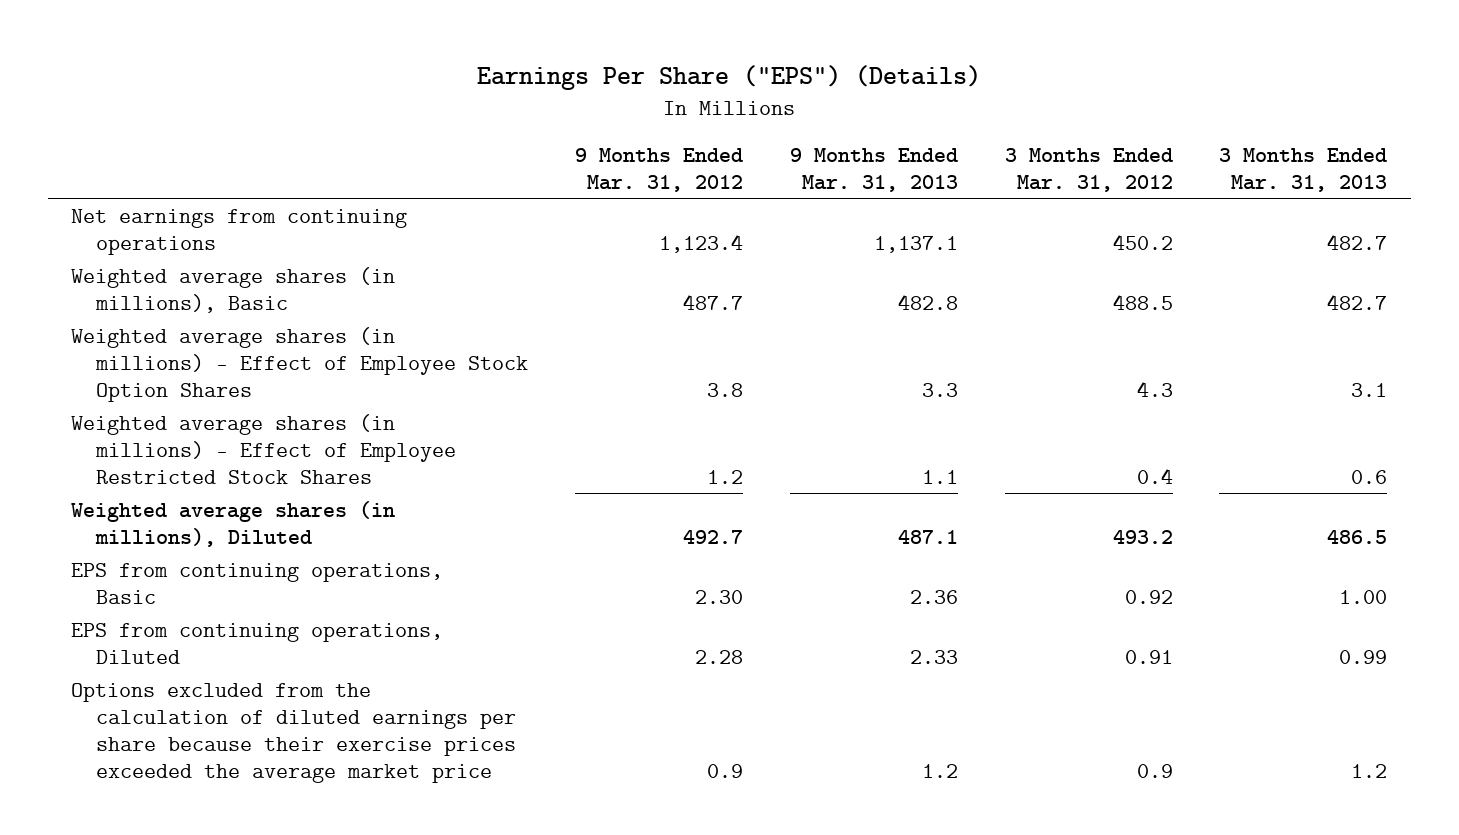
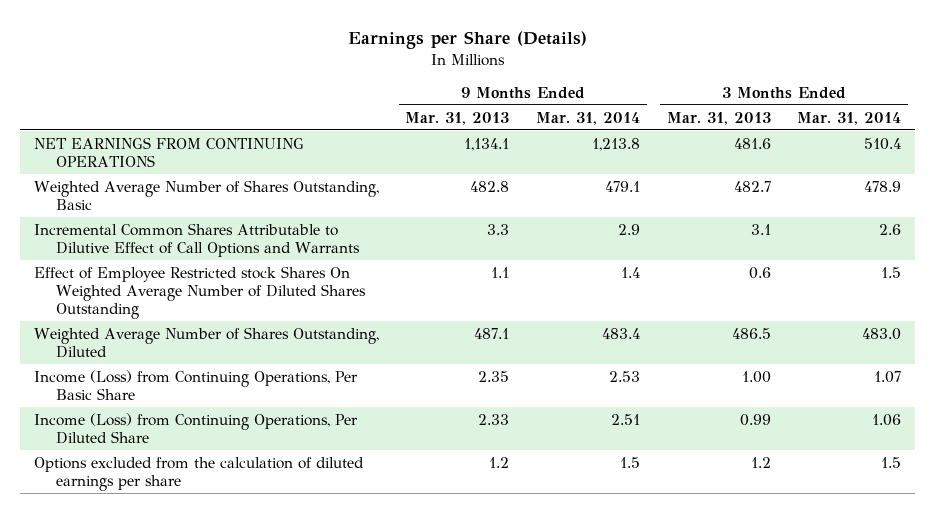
- Earnings Per Share ("EPS") (Details)
+ Earnings per Share (Details)
- | 9 Months Ended Mar. 31, 2012 | 9 Months Ended Mar. 31, 2013 | 3 Months Ended Mar. 31, 2012 | 3 Months Ended Mar. 31, 2013
+ | 9 Months Ended Mar. 31, 2013 | 9 Months Ended Mar. 31, 2014 | 3 Months Ended Mar. 31, 2013 | 3 Months Ended Mar. 31, 2014
- Net earnings from continuing operations | 1,123.4 | 1,137.1 | 450.2 | 482.7
- Weighted average shares (in millions), Basic | 487.7 | 482.8 | 488.5 | 482.7
- Weighted average shares (in millions) - Effect of Employee Stock Option Shares | 3.8 | 3.3 | 4.3 | 3.1
- Weighted average shares (in millions) - Effect of Employee Restricted Stock Shares | 1.2 | 1.1 | 0.4 | 0.6
- Weighted average shares (in millions), Diluted | 492.7 | 487.1 | 493.2 | 486.5
- EPS from continuing operations, Basic | 2.30 | 2.36 | 0.92 | 1.00
- EPS from continuing operations, Diluted | 2.28 | 2.33 | 0.91 | 0.99
- Options excluded from the calculation of diluted earnings per share because their exercise prices exceeded the average market price | 0.9 | 1.2 | 0.9 | 1.2
+ NET EARNINGS FROM CONTINUING OPERATIONS | 1,134.1 | 1,213.8 | 481.6 | 510.4
+ Weighted Average Number of Shares Outstanding, Basic | 482.8 | 479.1 | 482.7 | 478.9
+ Incremental Common Shares Attributable to Dilutive Effect of Call Options and Warrants | 3.3 | 2.9 | 3.1 | 2.6
+ Effect of Employee Restricted stock Shares On Weighted Average Number of Diluted Shares Outstanding | 1.1 | 1.4 | 0.6 | 1.5
+ Weighted Average Number of Shares Outstanding, Diluted | 487.1 | 483.4 | 486.5 | 483.0
+ Income (Loss) from Continuing Operations, Per Basic Share | 2.35 | 2.53 | 1.00 | 1.07
+ Income (Loss) from Continuing Operations, Per Diluted Share | 2.33 | 2.51 | 0.99 | 1.06
+ Options excluded from the calculation of diluted earnings per share | 1.2 | 1.5 | 1.2 | 1.5

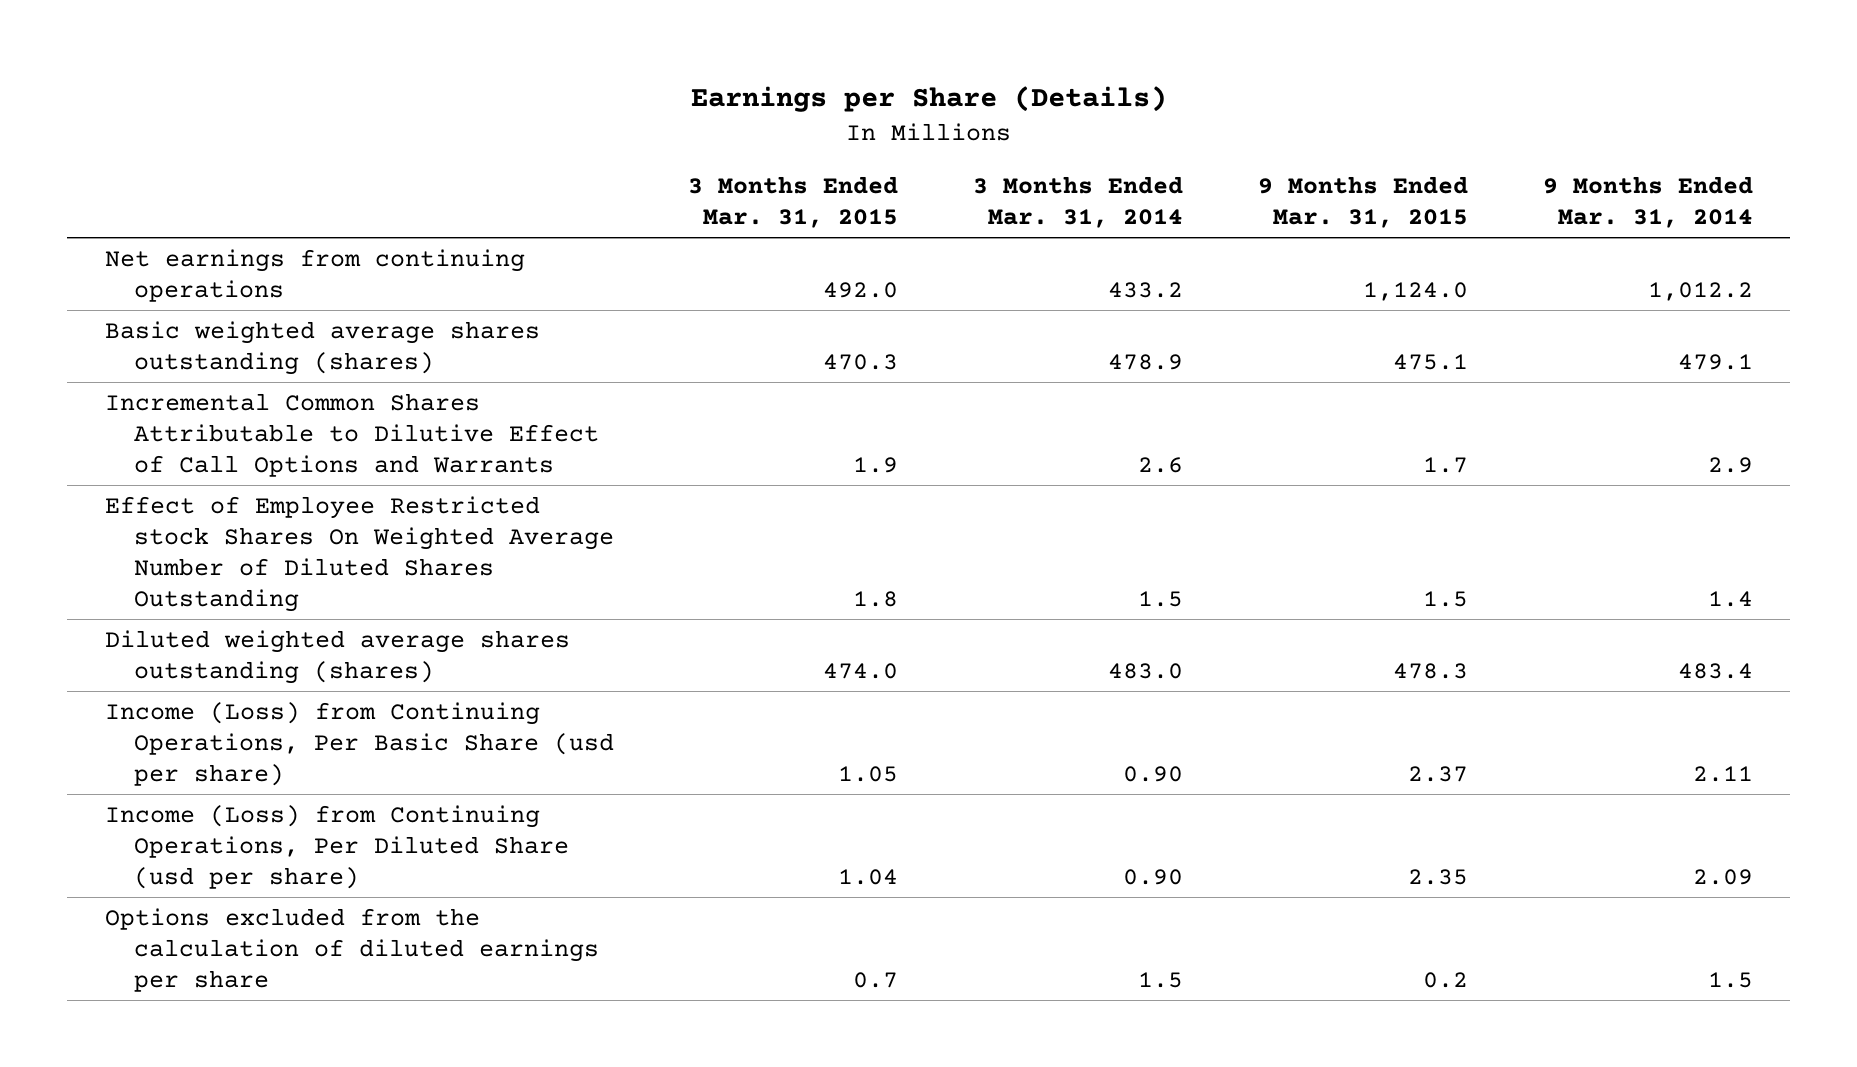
- | 9 Months Ended Mar. 31, 2013 | 9 Months Ended Mar. 31, 2014 | 3 Months Ended Mar. 31, 2013 | 3 Months Ended Mar. 31, 2014
+ | 3 Months Ended Mar. 31, 2015 | 3 Months Ended Mar. 31, 2014 | 9 Months Ended Mar. 31, 2015 | 9 Months Ended Mar. 31, 2014
- NET EARNINGS FROM CONTINUING OPERATIONS | 1,134.1 | 1,213.8 | 481.6 | 510.4
- Weighted Average Number of Shares Outstanding, Basic | 482.8 | 479.1 | 482.7 | 478.9
+ Net earnings from continuing operations | 492.0 | 433.2 | 1,124.0 | 1,012.2
+ Basic weighted average shares outstanding (shares) | 470.3 | 478.9 | 475.1 | 479.1
- Weighted Average Number of Shares Outstanding, Diluted | 487.1 | 483.4 | 486.5 | 483.0
- Income (Loss) from Continuing Operations, Per Basic Share | 2.35 | 2.53 | 1.00 | 1.07
- Income (Loss) from Continuing Operations, Per Diluted Share | 2.33 | 2.51 | 0.99 | 1.06
+ Diluted weighted average shares outstanding (shares) | 474.0 | 483.0 | 478.3 | 483.4
+ Income (Loss) from Continuing Operations, Per Basic Share (usd per share) | 1.05 | 0.90 | 2.37 | 2.11
+ Income (Loss) from Continuing Operations, Per Diluted Share (usd per share) | 1.04 | 0.90 | 2.35 | 2.09

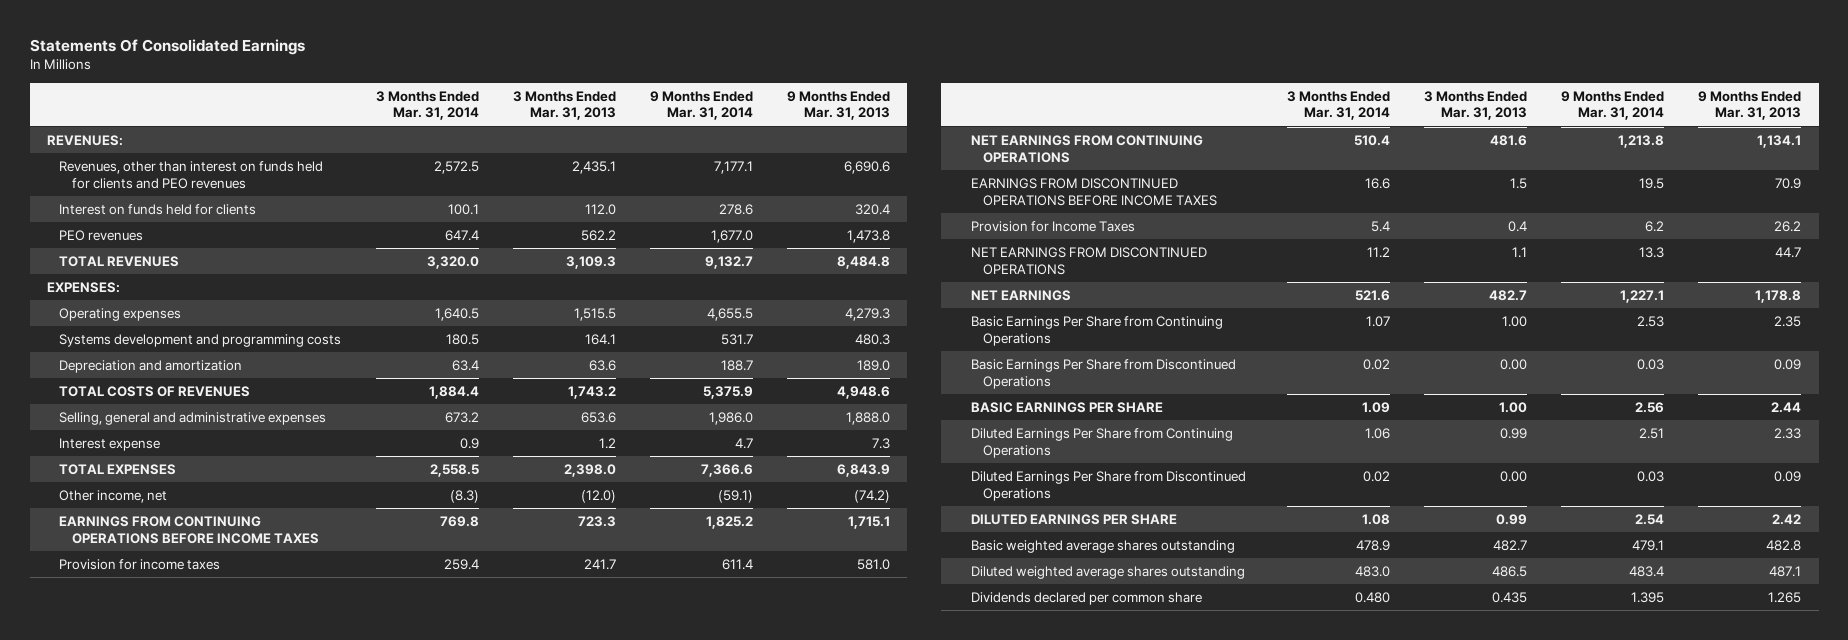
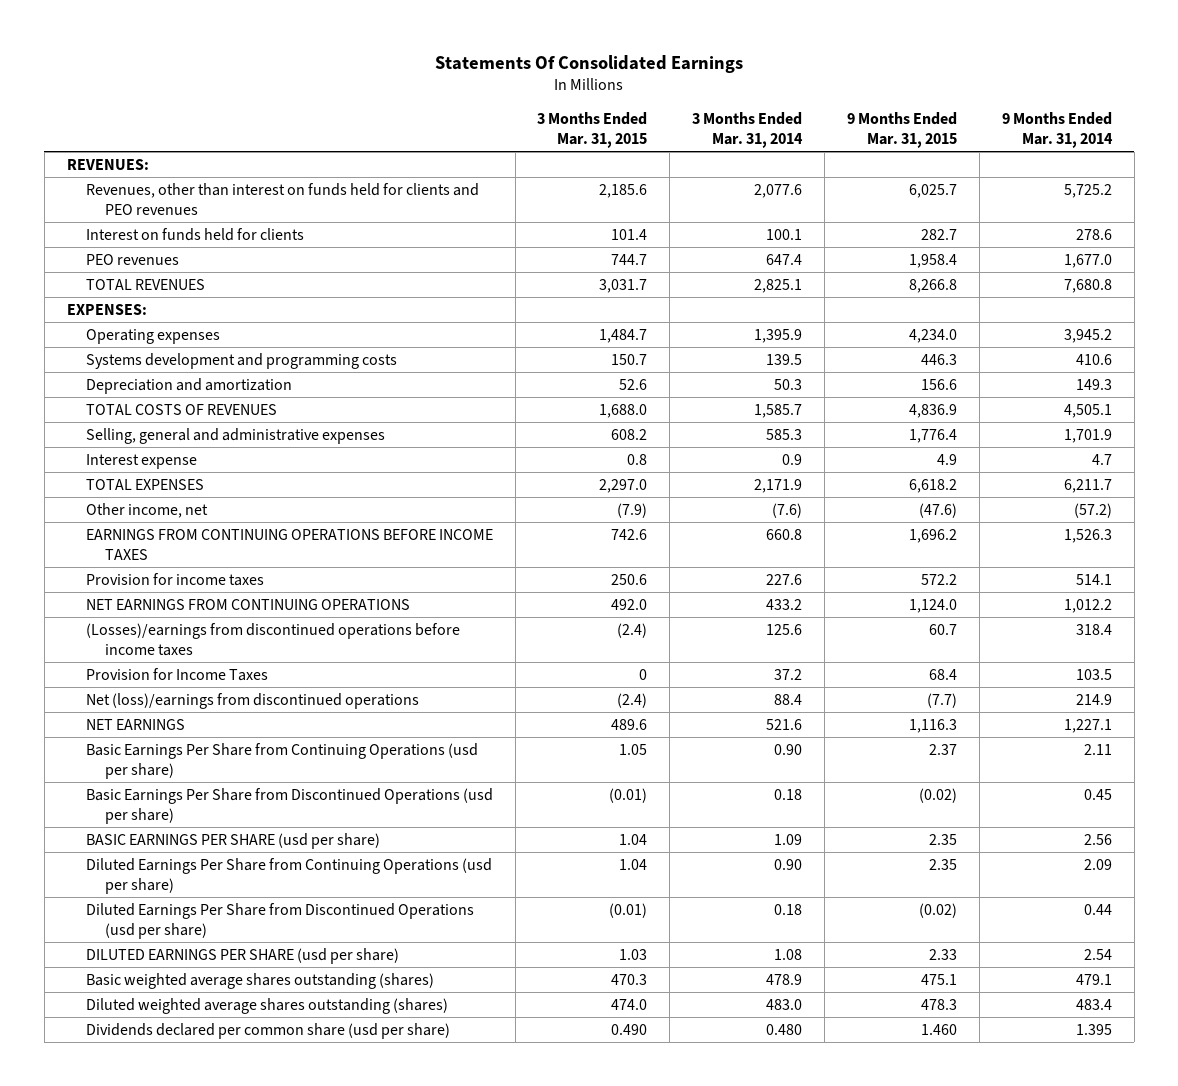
- | 3 Months Ended Mar. 31, 2014 | 3 Months Ended Mar. 31, 2013 | 9 Months Ended Mar. 31, 2014 | 9 Months Ended Mar. 31, 2013
+ | 3 Months Ended Mar. 31, 2015 | 3 Months Ended Mar. 31, 2014 | 9 Months Ended Mar. 31, 2015 | 9 Months Ended Mar. 31, 2014
- Revenues, other than interest on funds held for clients and PEO revenues | 2,572.5 | 2,435.1 | 7,177.1 | 6,690.6
+ Revenues, other than interest on funds held for clients and PEO revenues | 2,185.6 | 2,077.6 | 6,025.7 | 5,725.2
- TOTAL REVENUES | 3,320.0 | 3,109.3 | 9,132.7 | 8,484.8
+ TOTAL REVENUES | 3,031.7 | 2,825.1 | 8,266.8 | 7,680.8
- Operating expenses | 1,640.5 | 1,515.5 | 4,655.5 | 4,279.3
- Systems development and programming costs | 180.5 | 164.1 | 531.7 | 480.3
- Depreciation and amortization | 63.4 | 63.6 | 188.7 | 189.0
- TOTAL COSTS OF REVENUES | 1,884.4 | 1,743.2 | 5,375.9 | 4,948.6
- Selling, general and administrative expenses | 673.2 | 653.6 | 1,986.0 | 1,888.0
+ Operating expenses | 1,484.7 | 1,395.9 | 4,234.0 | 3,945.2
+ Systems development and programming costs | 150.7 | 139.5 | 446.3 | 410.6
+ Depreciation and amortization | 52.6 | 50.3 | 156.6 | 149.3
+ TOTAL COSTS OF REVENUES | 1,688.0 | 1,585.7 | 4,836.9 | 4,505.1
+ Selling, general and administrative expenses | 608.2 | 585.3 | 1,776.4 | 1,701.9
- TOTAL EXPENSES | 2,558.5 | 2,398.0 | 7,366.6 | 6,843.9
- Other income, net | (8.3) | (12.0) | (59.1) | (74.2)
- EARNINGS FROM CONTINUING OPERATIONS BEFORE INCOME TAXES | 769.8 | 723.3 | 1,825.2 | 1,715.1
- Provision for income taxes | 259.4 | 241.7 | 611.4 | 581.0
- NET EARNINGS FROM CONTINUING OPERATIONS | 510.4 | 481.6 | 1,213.8 | 1,134.1
- EARNINGS FROM DISCONTINUED OPERATIONS BEFORE INCOME TAXES | 16.6 | 1.5 | 19.5 | 70.9
- Provision for Income Taxes | 5.4 | 0.4 | 6.2 | 26.2
- NET EARNINGS FROM DISCONTINUED OPERATIONS | 11.2 | 1.1 | 13.3 | 44.7
+ TOTAL EXPENSES | 2,297.0 | 2,171.9 | 6,618.2 | 6,211.7
+ Other income, net | (7.9) | (7.6) | (47.6) | (57.2)
+ EARNINGS FROM CONTINUING OPERATIONS BEFORE INCOME TAXES | 742.6 | 660.8 | 1,696.2 | 1,526.3
+ Provision for income taxes | 250.6 | 227.6 | 572.2 | 514.1
+ NET EARNINGS FROM CONTINUING OPERATIONS | 492.0 | 433.2 | 1,124.0 | 1,012.2
+ (Losses)/earnings from discontinued operations before income taxes | (2.4) | 125.6 | 60.7 | 318.4
+ Provision for Income Taxes | 0 | 37.2 | 68.4 | 103.5
+ Net (loss)/earnings from discontinued operations | (2.4) | 88.4 | (7.7) | 214.9
- Basic Earnings Per Share from Continuing Operations | 1.07 | 1.00 | 2.53 | 2.35
- Basic Earnings Per Share from Discontinued Operations | 0.02 | 0.00 | 0.03 | 0.09
- BASIC EARNINGS PER SHARE | 1.09 | 1.00 | 2.56 | 2.44
- Diluted Earnings Per Share from Continuing Operations | 1.06 | 0.99 | 2.51 | 2.33
- Diluted Earnings Per Share from Discontinued Operations | 0.02 | 0.00 | 0.03 | 0.09
- DILUTED EARNINGS PER SHARE | 1.08 | 0.99 | 2.54 | 2.42
- Basic weighted average shares outstanding | 478.9 | 482.7 | 479.1 | 482.8
- Diluted weighted average shares outstanding | 483.0 | 486.5 | 483.4 | 487.1
- Dividends declared per common share | 0.480 | 0.435 | 1.395 | 1.265
+ Basic Earnings Per Share from Continuing Operations (usd per share) | 1.05 | 0.90 | 2.37 | 2.11
+ Basic Earnings Per Share from Discontinued Operations (usd per share) | (0.01) | 0.18 | (0.02) | 0.45
+ BASIC EARNINGS PER SHARE (usd per share) | 1.04 | 1.09 | 2.35 | 2.56
+ Diluted Earnings Per Share from Continuing Operations (usd per share) | 1.04 | 0.90 | 2.35 | 2.09
+ Diluted Earnings Per Share from Discontinued Operations (usd per share) | (0.01) | 0.18 | (0.02) | 0.44
+ DILUTED EARNINGS PER SHARE (usd per share) | 1.03 | 1.08 | 2.33 | 2.54
+ Basic weighted average shares outstanding (shares) | 470.3 | 478.9 | 475.1 | 479.1
+ Diluted weighted average shares outstanding (shares) | 474.0 | 483.0 | 478.3 | 483.4
+ Dividends declared per common share (usd per share) | 0.490 | 0.480 | 1.460 | 1.395

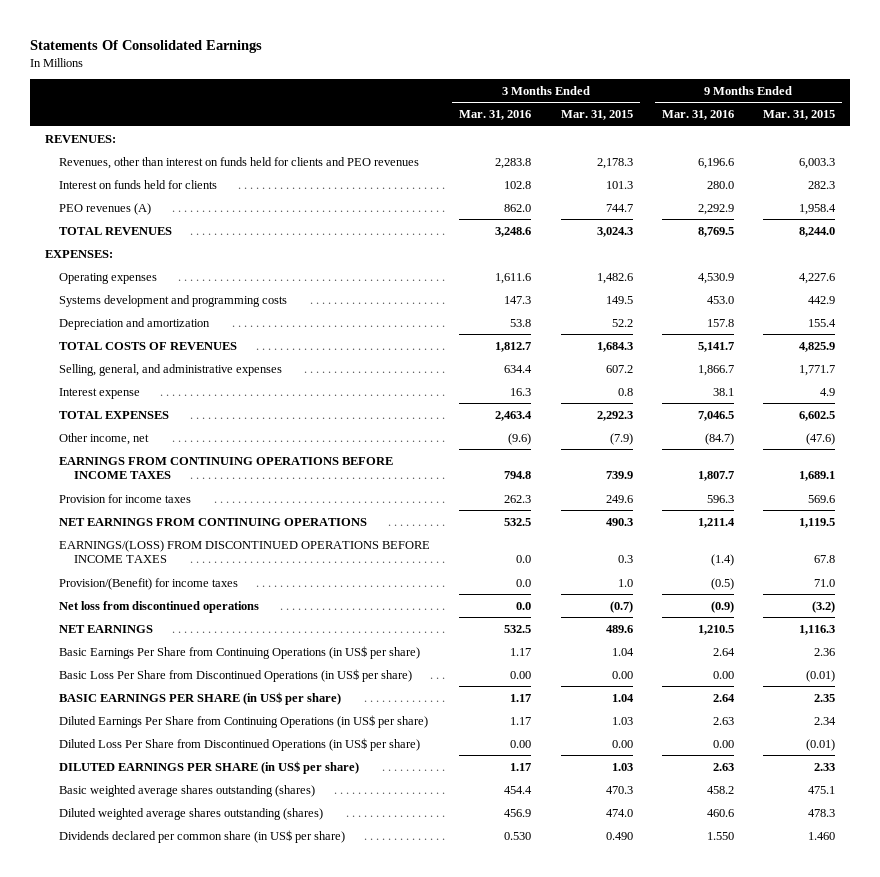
- | 3 Months Ended Mar. 31, 2015 | 3 Months Ended Mar. 31, 2014 | 9 Months Ended Mar. 31, 2015 | 9 Months Ended Mar. 31, 2014
+ | 3 Months Ended Mar. 31, 2016 | 3 Months Ended Mar. 31, 2015 | 9 Months Ended Mar. 31, 2016 | 9 Months Ended Mar. 31, 2015
- Revenues, other than interest on funds held for clients and PEO revenues | 2,185.6 | 2,077.6 | 6,025.7 | 5,725.2
- Interest on funds held for clients | 101.4 | 100.1 | 282.7 | 278.6
- PEO revenues | 744.7 | 647.4 | 1,958.4 | 1,677.0
- TOTAL REVENUES | 3,031.7 | 2,825.1 | 8,266.8 | 7,680.8
+ Revenues, other than interest on funds held for clients and PEO revenues | 2,283.8 | 2,178.3 | 6,196.6 | 6,003.3
+ Interest on funds held for clients | 102.8 | 101.3 | 280.0 | 282.3
+ PEO revenues (A) | 862.0 | 744.7 | 2,292.9 | 1,958.4
+ TOTAL REVENUES | 3,248.6 | 3,024.3 | 8,769.5 | 8,244.0
- Operating expenses | 1,484.7 | 1,395.9 | 4,234.0 | 3,945.2
- Systems development and programming costs | 150.7 | 139.5 | 446.3 | 410.6
- Depreciation and amortization | 52.6 | 50.3 | 156.6 | 149.3
- TOTAL COSTS OF REVENUES | 1,688.0 | 1,585.7 | 4,836.9 | 4,505.1
- Selling, general and administrative expenses | 608.2 | 585.3 | 1,776.4 | 1,701.9
+ Operating expenses | 1,611.6 | 1,482.6 | 4,530.9 | 4,227.6
+ Systems development and programming costs | 147.3 | 149.5 | 453.0 | 442.9
+ Depreciation and amortization | 53.8 | 52.2 | 157.8 | 155.4
+ TOTAL COSTS OF REVENUES | 1,812.7 | 1,684.3 | 5,141.7 | 4,825.9
+ Selling, general, and administrative expenses | 634.4 | 607.2 | 1,866.7 | 1,771.7
- TOTAL EXPENSES | 2,297.0 | 2,171.9 | 6,618.2 | 6,211.7
+ TOTAL EXPENSES | 2,463.4 | 2,292.3 | 7,046.5 | 6,602.5
- EARNINGS FROM CONTINUING OPERATIONS BEFORE INCOME TAXES | 742.6 | 660.8 | 1,696.2 | 1,526.3
- Provision for income taxes | 250.6 | 227.6 | 572.2 | 514.1
- NET EARNINGS FROM CONTINUING OPERATIONS | 492.0 | 433.2 | 1,124.0 | 1,012.2
- (Losses)/earnings from discontinued operations before income taxes | (2.4) | 125.6 | 60.7 | 318.4
- Provision for Income Taxes | 0 | 37.2 | 68.4 | 103.5
- Net (loss)/earnings from discontinued operations | (2.4) | 88.4 | (7.7) | 214.9
+ EARNINGS FROM CONTINUING OPERATIONS BEFORE INCOME TAXES | 794.8 | 739.9 | 1,807.7 | 1,689.1
+ Provision for income taxes | 262.3 | 249.6 | 596.3 | 569.6
+ NET EARNINGS FROM CONTINUING OPERATIONS | 532.5 | 490.3 | 1,211.4 | 1,119.5
+ EARNINGS/(LOSS) FROM DISCONTINUED OPERATIONS BEFORE INCOME TAXES | 0.0 | 0.3 | (1.4) | 67.8
+ Provision/(Benefit) for income taxes | 0.0 | 1.0 | (0.5) | 71.0
+ Net loss from discontinued operations | 0.0 | (0.7) | (0.9) | (3.2)
- Basic Earnings Per Share from Continuing Operations (usd per share) | 1.05 | 0.90 | 2.37 | 2.11
- Basic Earnings Per Share from Discontinued Operations (usd per share) | (0.01) | 0.18 | (0.02) | 0.45
- BASIC EARNINGS PER SHARE (usd per share) | 1.04 | 1.09 | 2.35 | 2.56
- Diluted Earnings Per Share from Continuing Operations (usd per share) | 1.04 | 0.90 | 2.35 | 2.09
- Diluted Earnings Per Share from Discontinued Operations (usd per share) | (0.01) | 0.18 | (0.02) | 0.44
- DILUTED EARNINGS PER SHARE (usd per share) | 1.03 | 1.08 | 2.33 | 2.54
+ Basic Earnings Per Share from Continuing Operations (in US$ per share) | 1.17 | 1.04 | 2.64 | 2.36
+ Basic Loss Per Share from Discontinued Operations (in US$ per share) | 0.00 | 0.00 | 0.00 | (0.01)
+ BASIC EARNINGS PER SHARE (in US$ per share) | 1.17 | 1.04 | 2.64 | 2.35
+ Diluted Earnings Per Share from Continuing Operations (in US$ per share) | 1.17 | 1.03 | 2.63 | 2.34
+ Diluted Loss Per Share from Discontinued Operations (in US$ per share) | 0.00 | 0.00 | 0.00 | (0.01)
+ DILUTED EARNINGS PER SHARE (in US$ per share) | 1.17 | 1.03 | 2.63 | 2.33
- Dividends declared per common share (usd per share) | 0.490 | 0.480 | 1.460 | 1.395
+ Dividends declared per common share (in US$ per share) | 0.530 | 0.490 | 1.550 | 1.460

